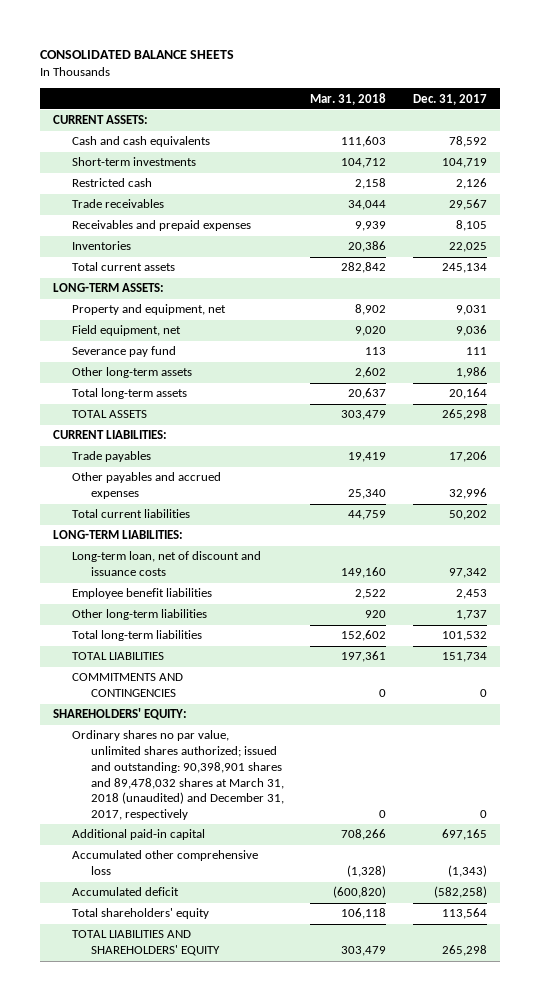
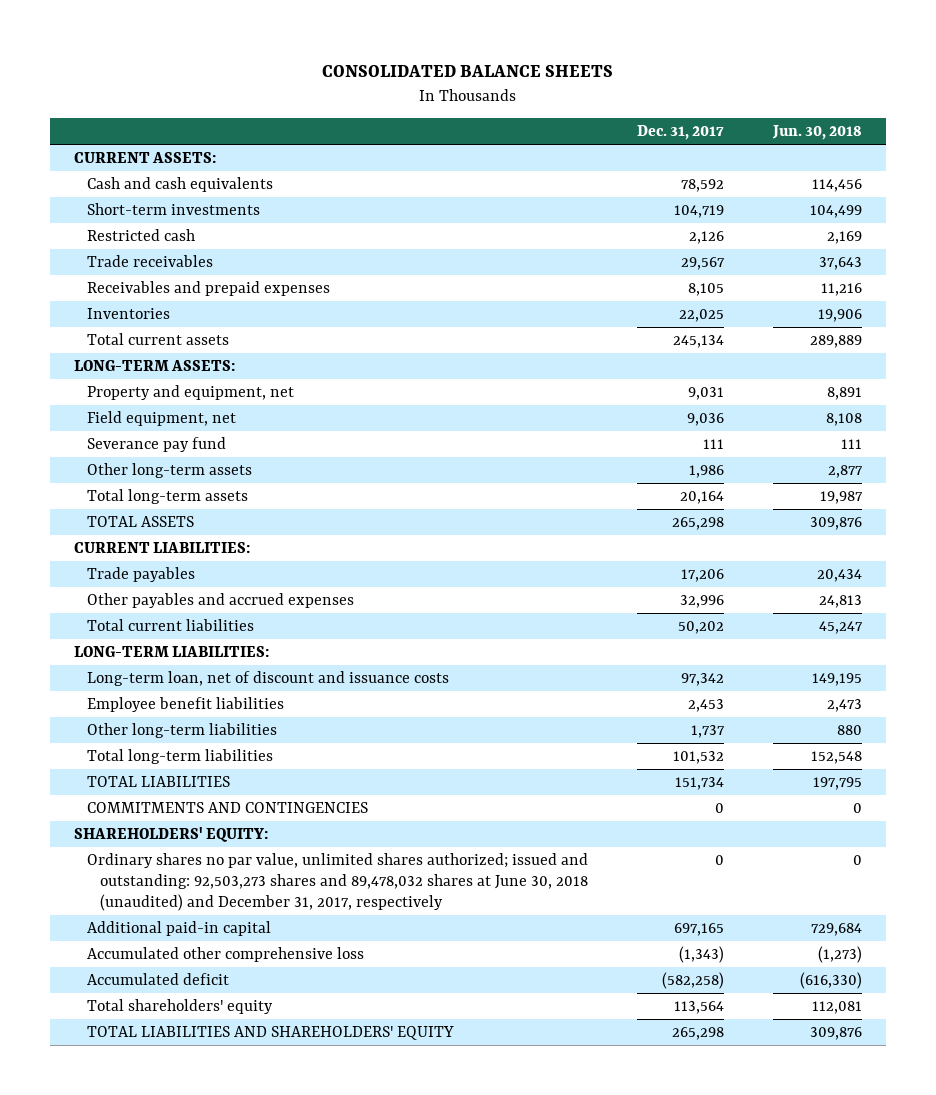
- | Mar. 31, 2018 | Dec. 31, 2017
+ | Dec. 31, 2017 | Jun. 30, 2018
- Ordinary shares no par value, unlimited shares authorized; issued and outstanding: 90,398,901 shares and 89,478,032 shares at March 31, 2018 (unaudited) and December 31, 2017, respectively | 0 | 0
+ Ordinary shares no par value, unlimited shares authorized; issued and outstanding: 92,503,273 shares and 89,478,032 shares at June 30, 2018 (unaudited) and December 31, 2017, respectively | 0 | 0

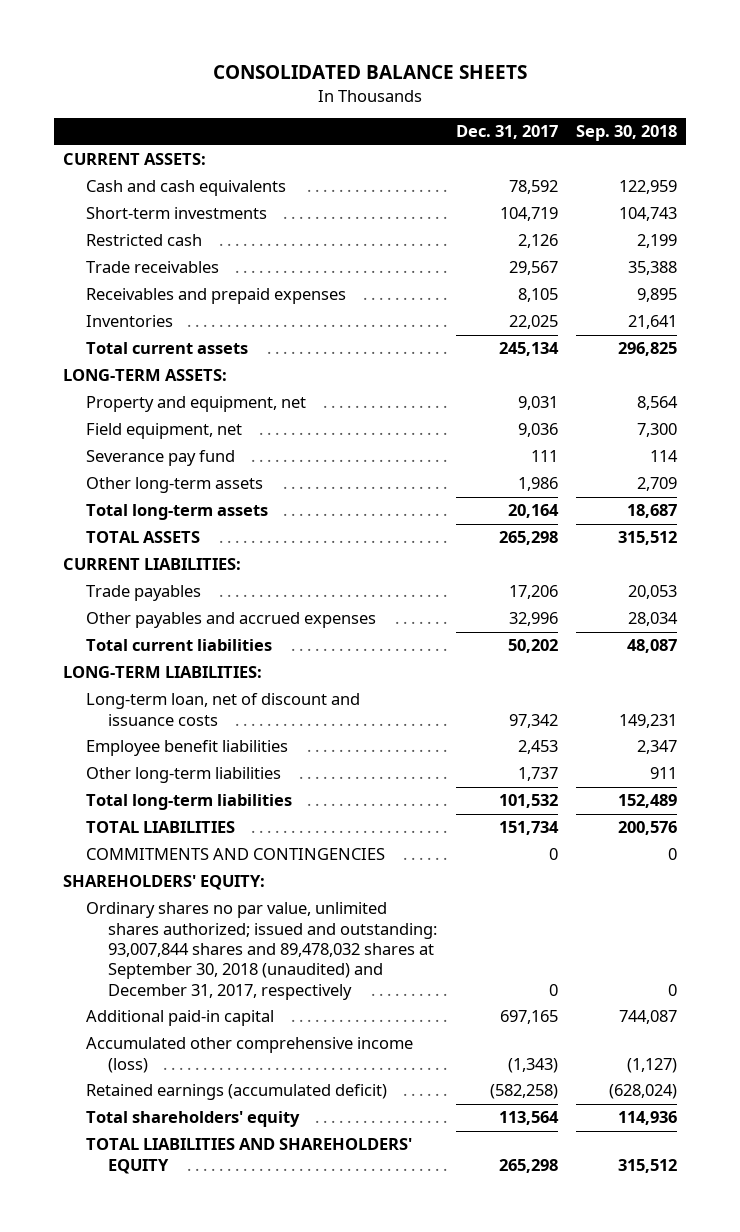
- | Dec. 31, 2017 | Jun. 30, 2018
+ | Dec. 31, 2017 | Sep. 30, 2018
- Ordinary shares no par value, unlimited shares authorized; issued and outstanding: 92,503,273 shares and 89,478,032 shares at June 30, 2018 (unaudited) and December 31, 2017, respectively | 0 | 0
+ Ordinary shares no par value, unlimited shares authorized; issued and outstanding: 93,007,844 shares and 89,478,032 shares at September 30, 2018 (unaudited) and December 31, 2017, respectively | 0 | 0
- Accumulated other comprehensive loss | (1,343) | (1,273)
- Accumulated deficit | (582,258) | (616,330)
+ Accumulated other comprehensive income (loss) | (1,343) | (1,127)
+ Retained earnings (accumulated deficit) | (582,258) | (628,024)

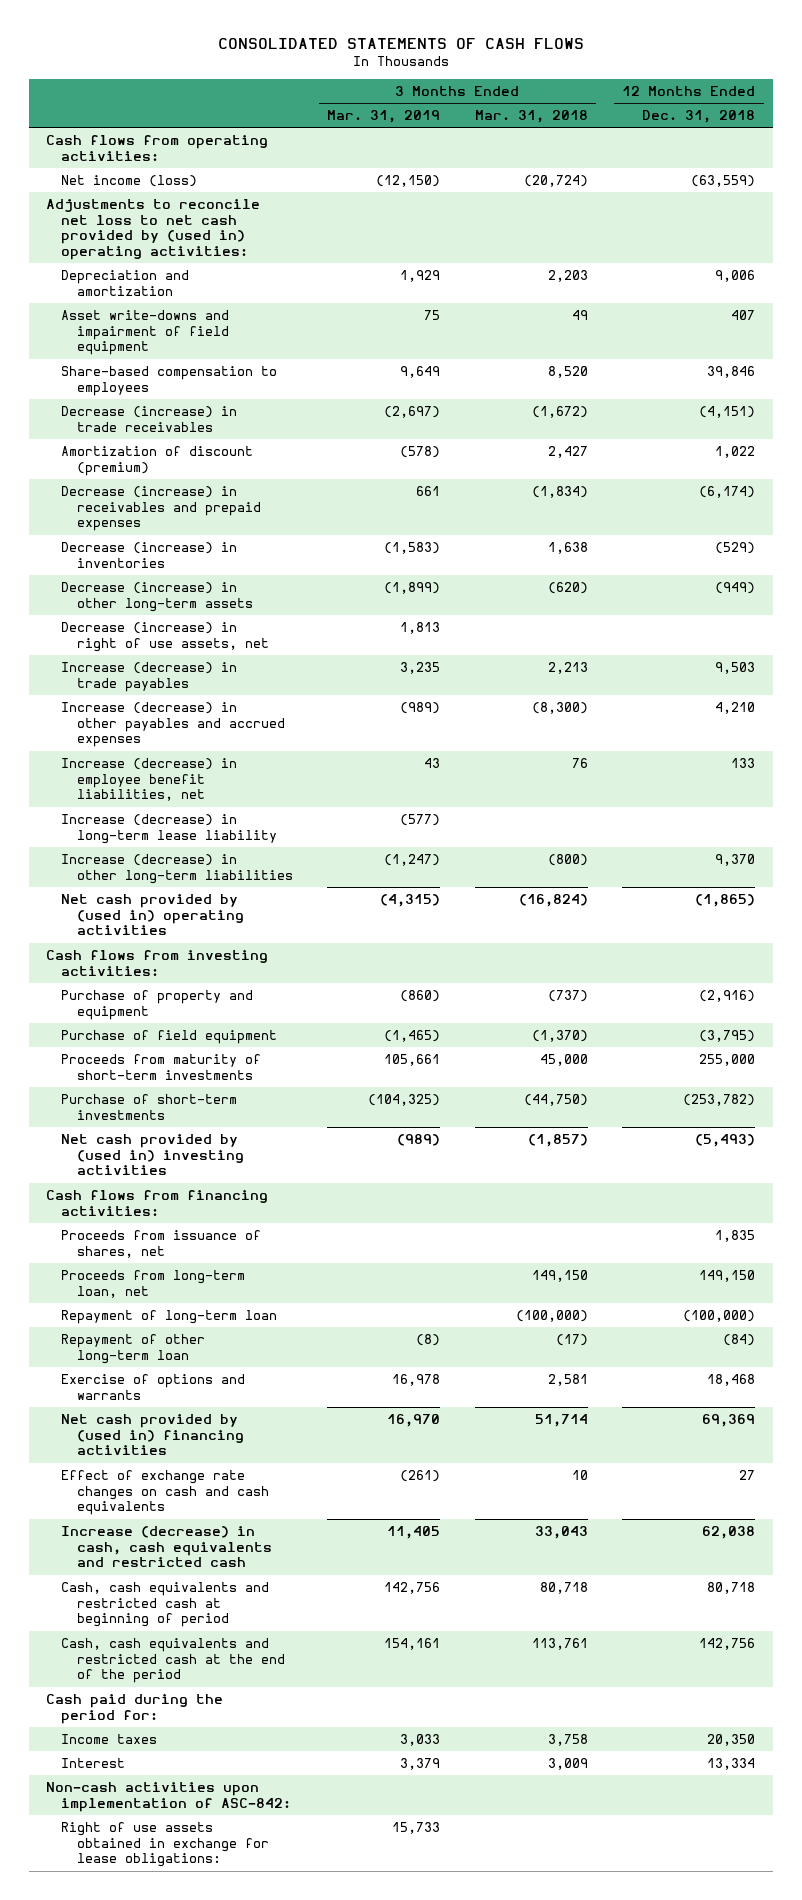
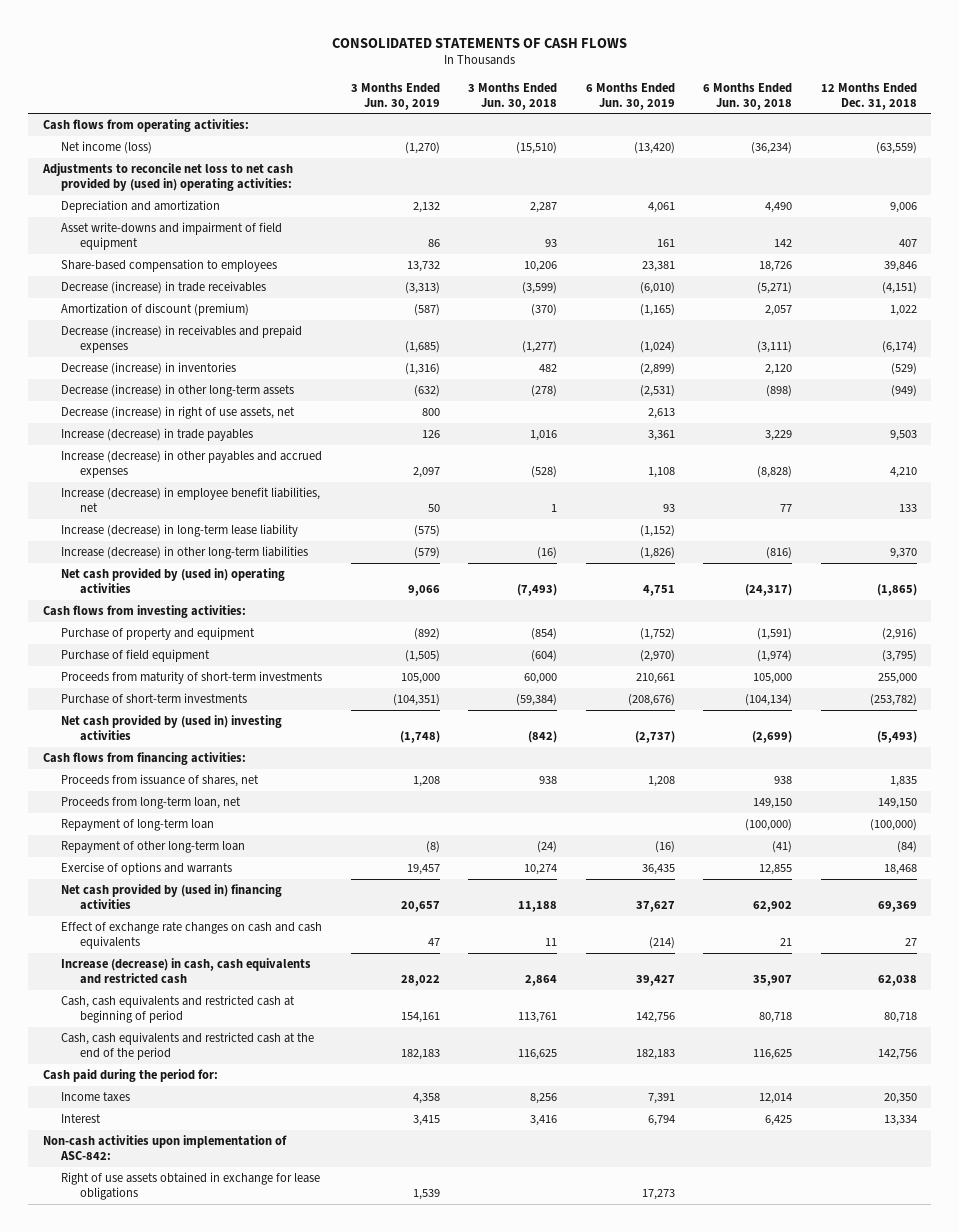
- | 3 Months Ended Mar. 31, 2019 | 3 Months Ended Mar. 31, 2018 | 12 Months Ended Dec. 31, 2018
+ | 3 Months Ended Jun. 30, 2019 | 3 Months Ended Jun. 30, 2018 | 6 Months Ended Jun. 30, 2019 | 6 Months Ended Jun. 30, 2018 | 12 Months Ended Dec. 31, 2018
- Right of use assets obtained in exchange for lease obligations: | 15,733 | |
+ Right of use assets obtained in exchange for lease obligations | 1,539 | | 17,273 | |

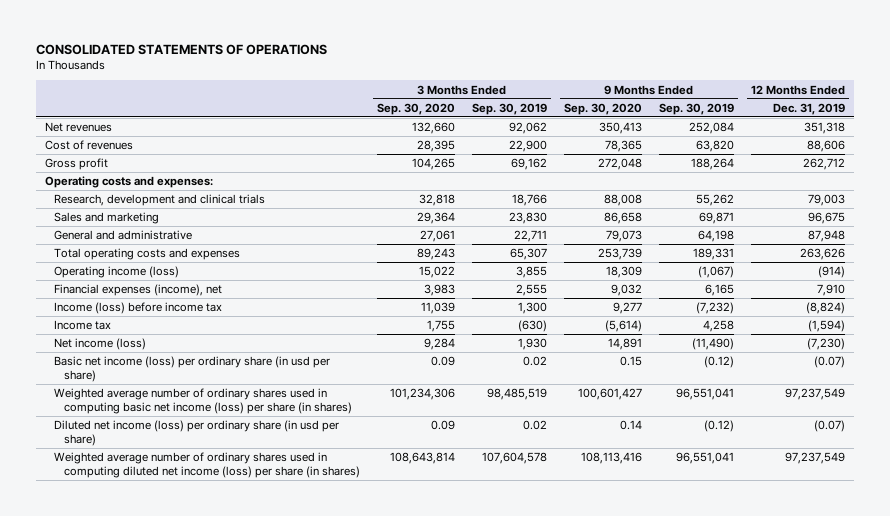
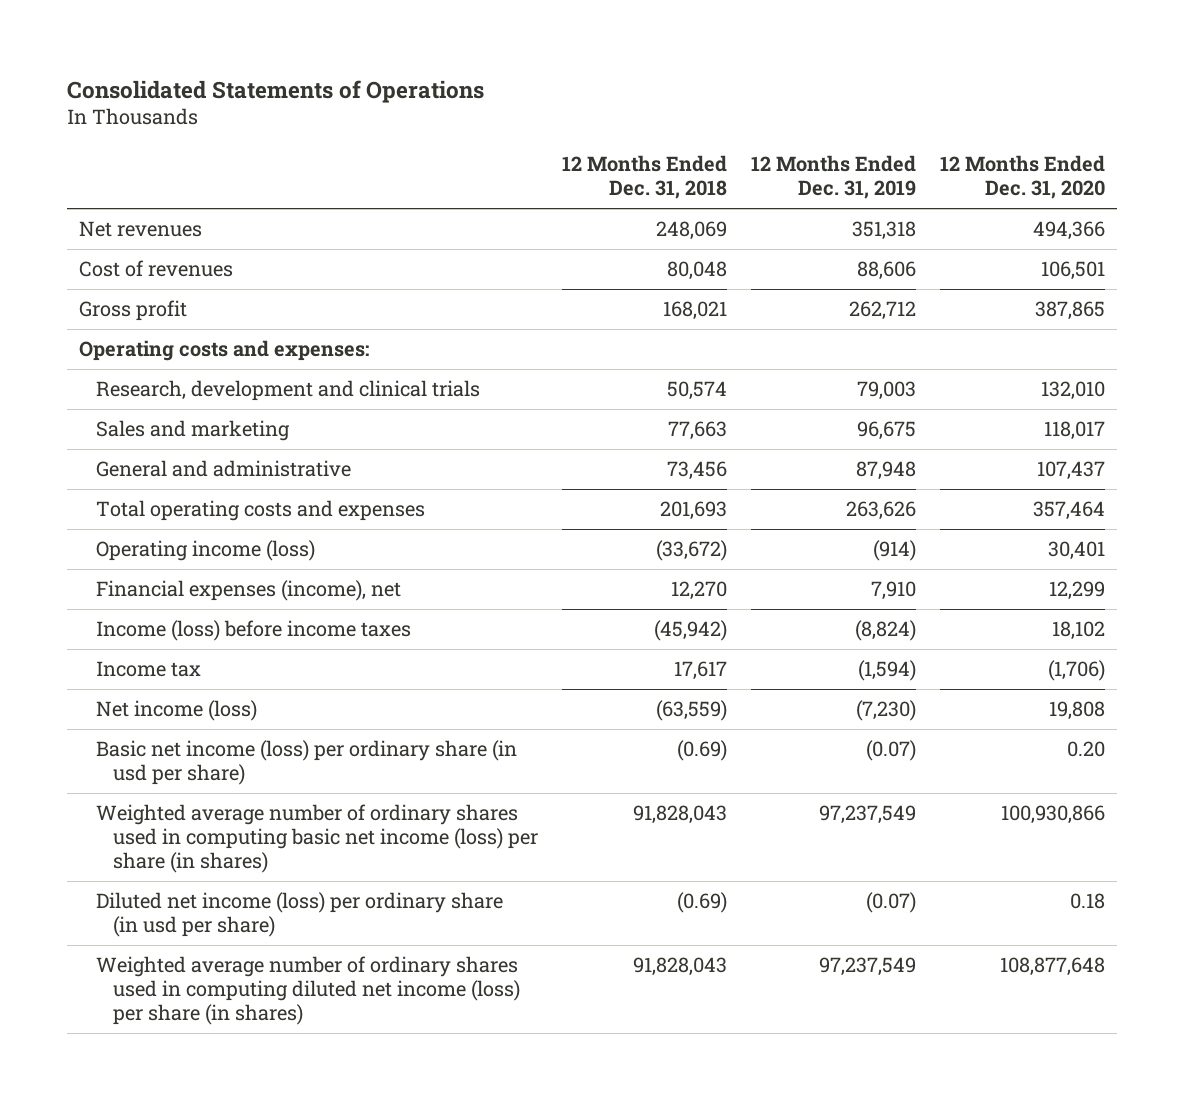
- CONSOLIDATED STATEMENTS OF OPERATIONS
+ Consolidated Statements of Operations
- | 3 Months Ended Sep. 30, 2020 | 3 Months Ended Sep. 30, 2019 | 9 Months Ended Sep. 30, 2020 | 9 Months Ended Sep. 30, 2019 | 12 Months Ended Dec. 31, 2019
+ | 12 Months Ended Dec. 31, 2018 | 12 Months Ended Dec. 31, 2019 | 12 Months Ended Dec. 31, 2020
- Income (loss) before income tax | 11,039 | 1,300 | 9,277 | (7,232) | (8,824)
+ Income (loss) before income taxes | (45,942) | (8,824) | 18,102

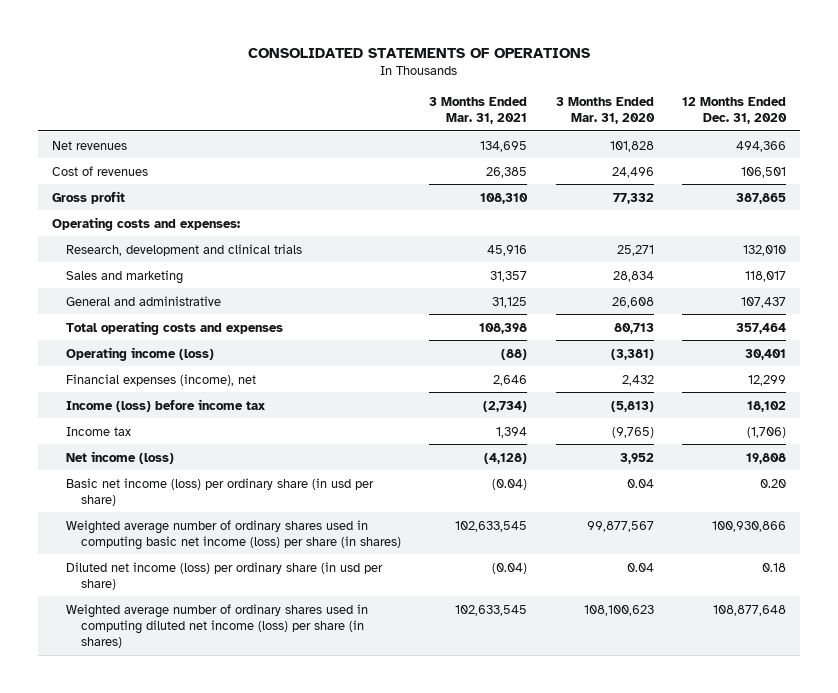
- Consolidated Statements of Operations
+ CONSOLIDATED STATEMENTS OF OPERATIONS
- | 12 Months Ended Dec. 31, 2018 | 12 Months Ended Dec. 31, 2019 | 12 Months Ended Dec. 31, 2020
+ | 3 Months Ended Mar. 31, 2021 | 3 Months Ended Mar. 31, 2020 | 12 Months Ended Dec. 31, 2020
- Income (loss) before income taxes | (45,942) | (8,824) | 18,102
+ Income (loss) before income tax | (2,734) | (5,813) | 18,102

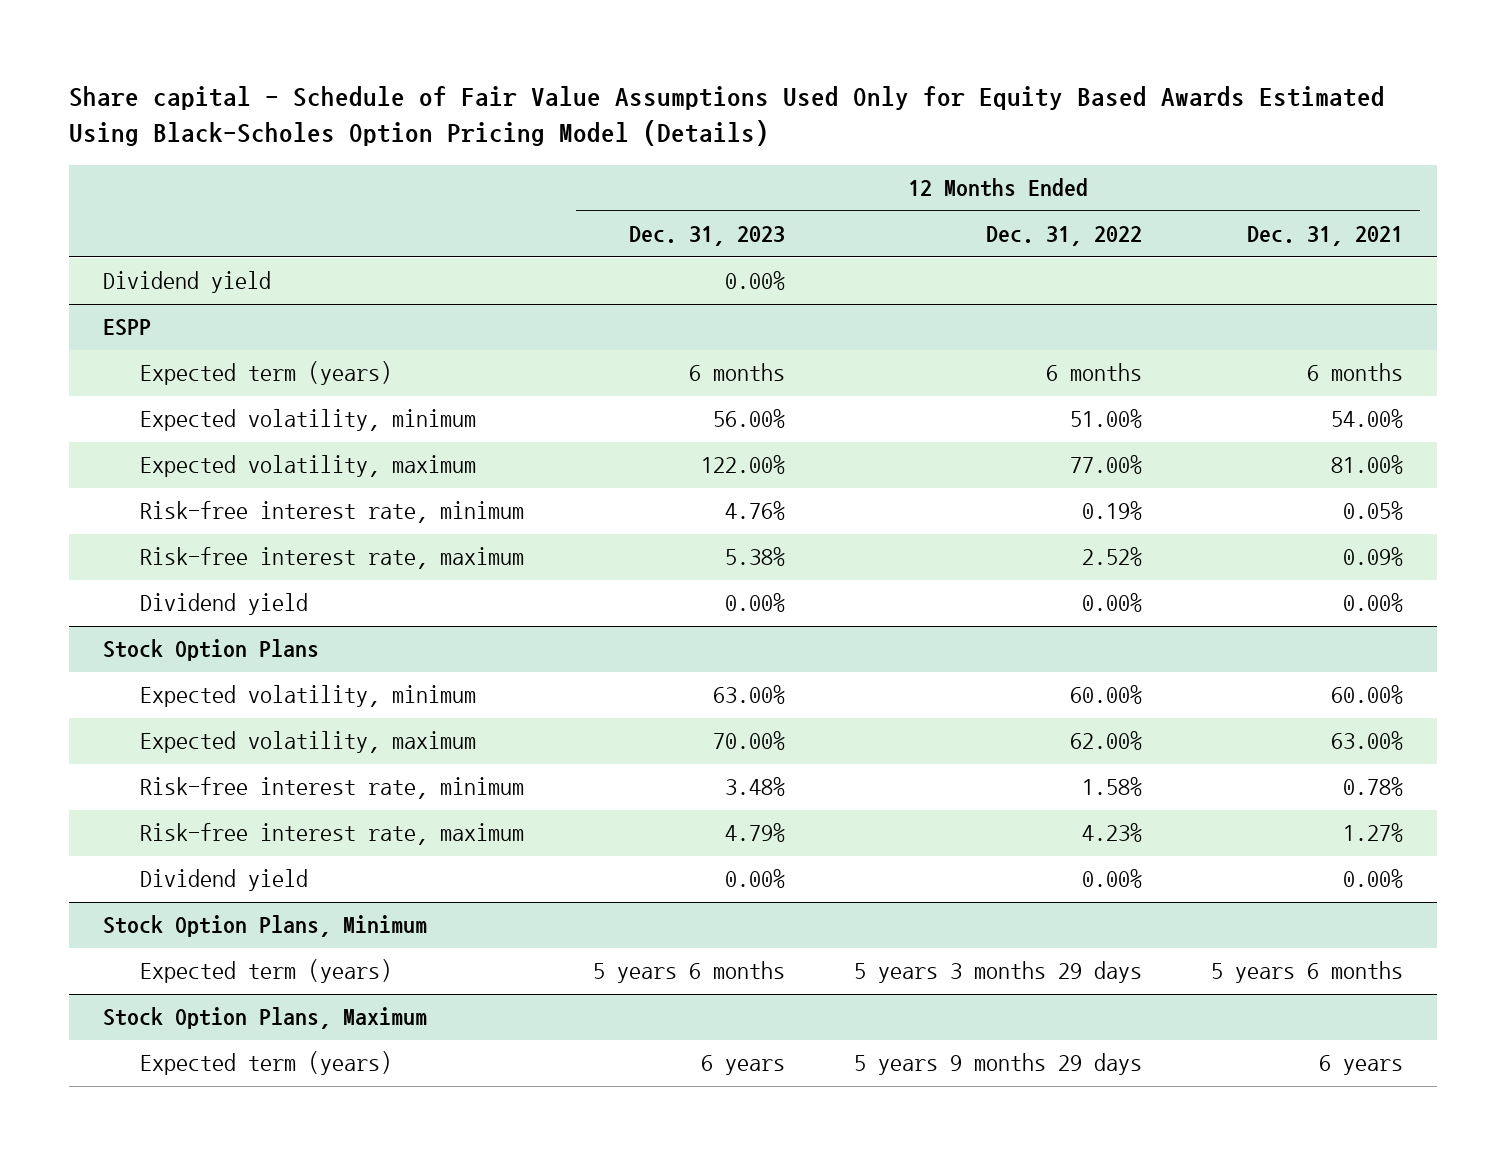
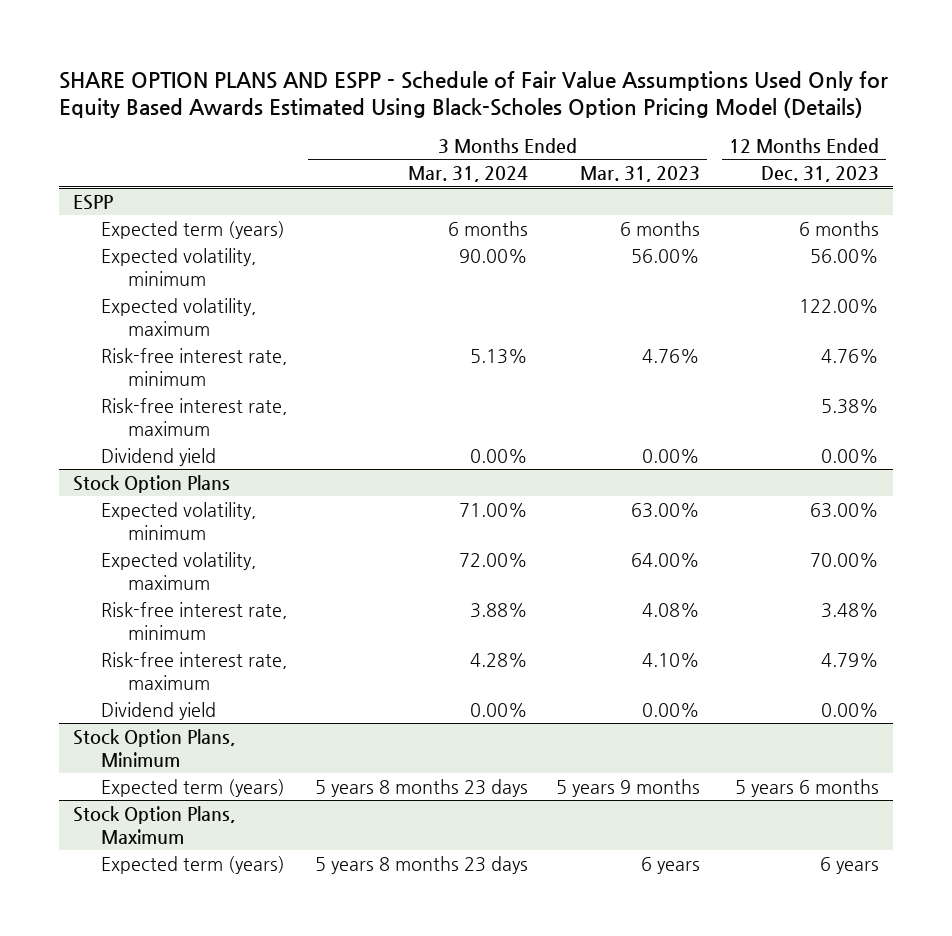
- Share capital - Schedule of Fair Value Assumptions Used Only for Equity Based Awards Estimated Using Black-Scholes Option Pricing Model (Details)
+ SHARE OPTION PLANS AND ESPP - Schedule of Fair Value Assumptions Used Only for Equity Based Awards Estimated Using Black-Scholes Option Pricing Model (Details)
- | 12 Months Ended Dec. 31, 2023 | 12 Months Ended Dec. 31, 2022 | 12 Months Ended Dec. 31, 2021
+ | 3 Months Ended Mar. 31, 2024 | 3 Months Ended Mar. 31, 2023 | 12 Months Ended Dec. 31, 2023
- Dividend yield | 0.00% | |

